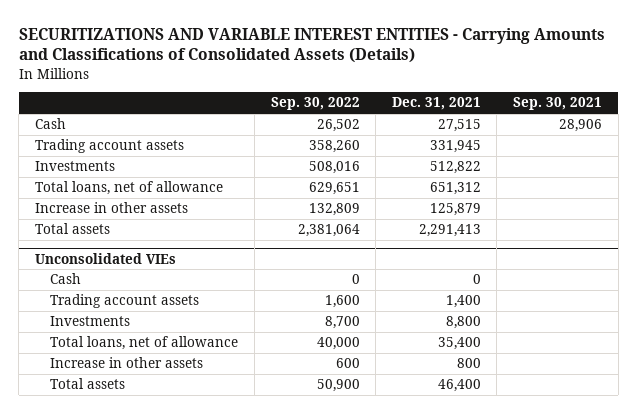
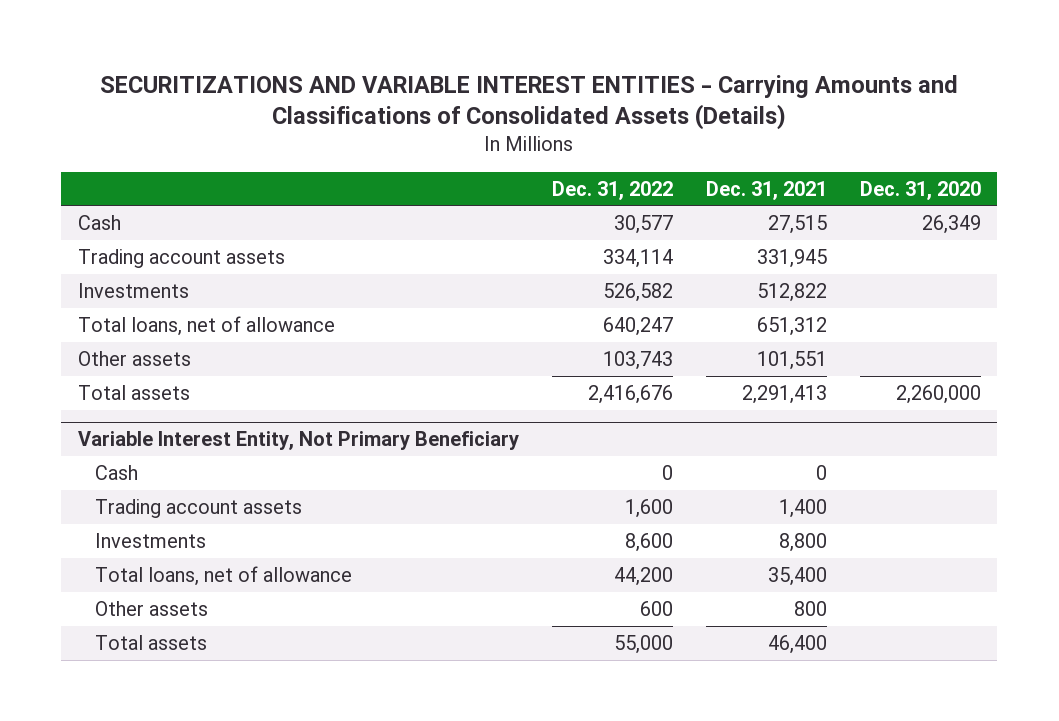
- | Sep. 30, 2022 | Dec. 31, 2021 | Sep. 30, 2021
+ | Dec. 31, 2022 | Dec. 31, 2021 | Dec. 31, 2020
- Increase in other assets | 132,809 | 125,879 |
+ Other assets | 103,743 | 101,551 |
- Unconsolidated VIEs
+ Variable Interest Entity, Not Primary Beneficiary
- Increase in other assets | 600 | 800 |
+ Other assets | 600 | 800 |

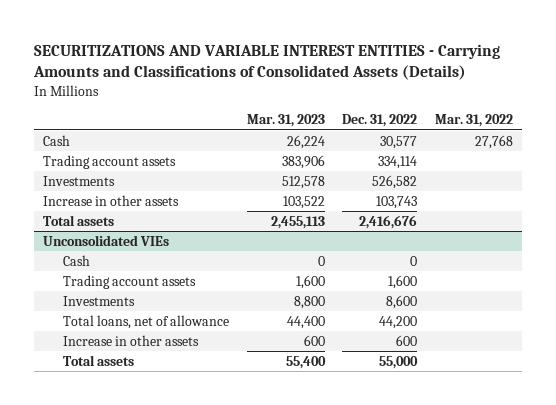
- | Dec. 31, 2022 | Dec. 31, 2021 | Dec. 31, 2020
+ | Mar. 31, 2023 | Dec. 31, 2022 | Mar. 31, 2022
- Total loans, net of allowance | 640,247 | 651,312 |
- Other assets | 103,743 | 101,551 |
+ Increase in other assets | 103,522 | 103,743 |
- Variable Interest Entity, Not Primary Beneficiary
+ Unconsolidated VIEs
- Other assets | 600 | 800 |
+ Increase in other assets | 600 | 600 |

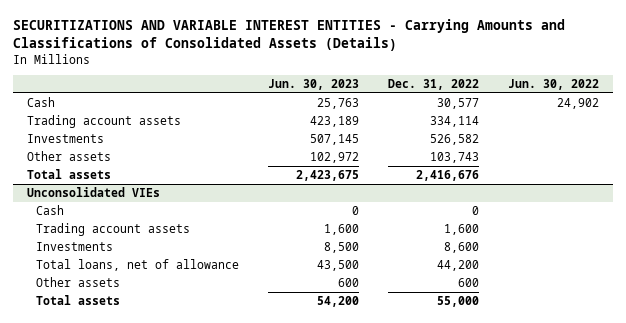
- | Mar. 31, 2023 | Dec. 31, 2022 | Mar. 31, 2022
+ | Jun. 30, 2023 | Dec. 31, 2022 | Jun. 30, 2022
- Increase in other assets | 103,522 | 103,743 |
+ Other assets | 102,972 | 103,743 |
@ Unconsolidated VIEs
- Increase in other assets | 600 | 600 |
+ Other assets | 600 | 600 |

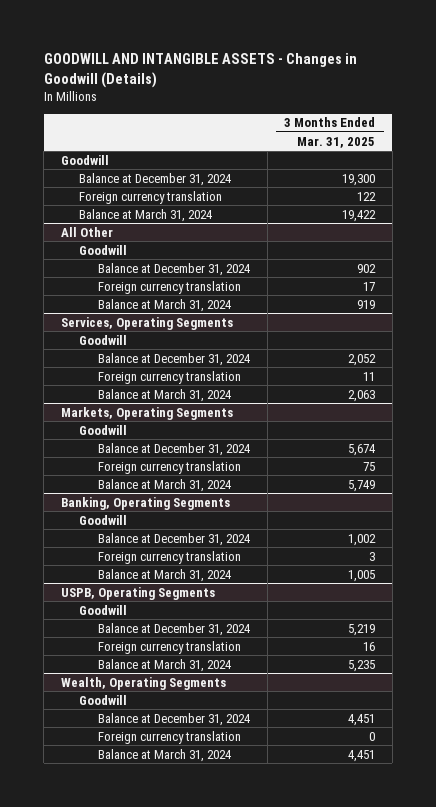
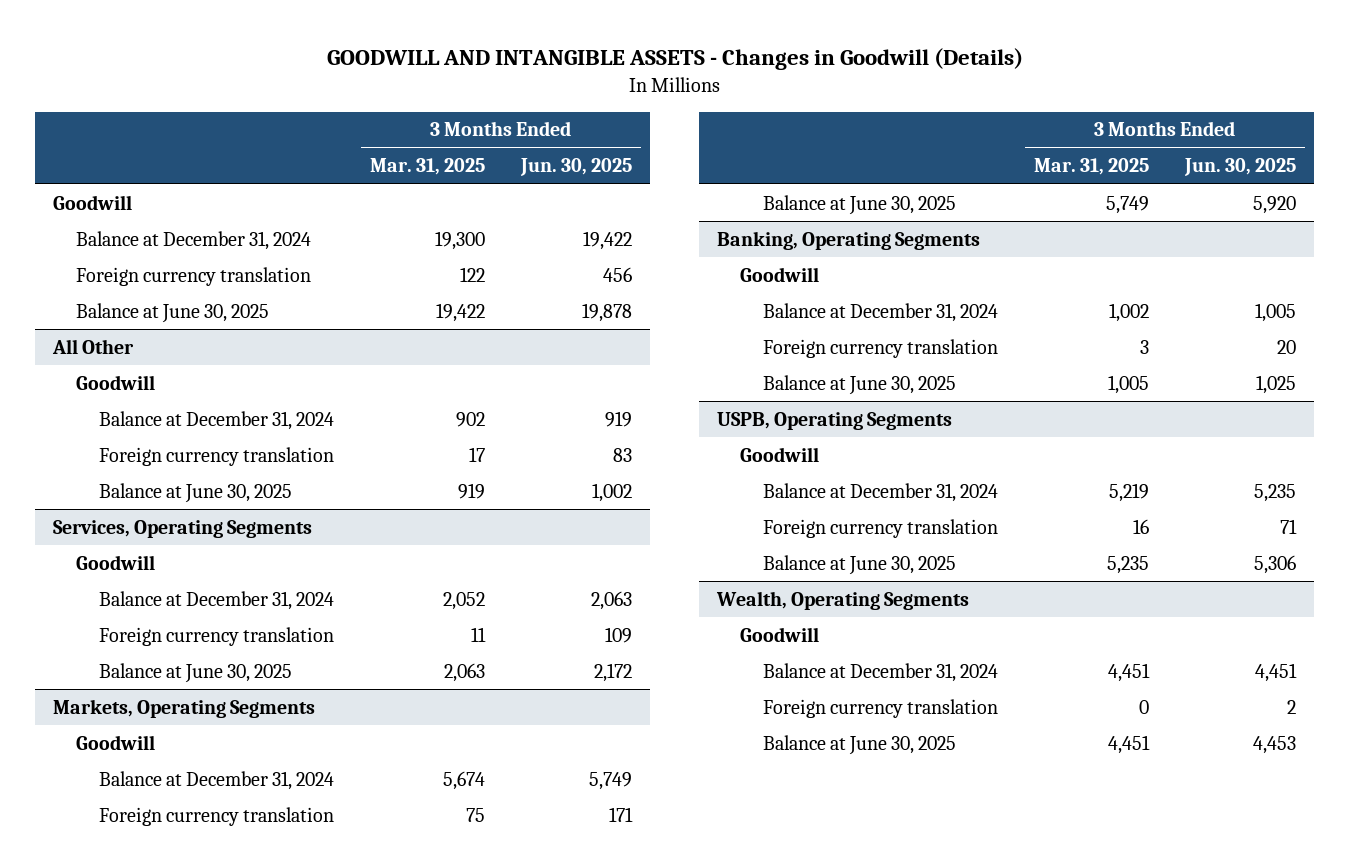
- | 3 Months Ended Mar. 31, 2025
+ | 3 Months Ended Mar. 31, 2025 | 3 Months Ended Jun. 30, 2025
- Balance at March 31, 2024 | 19,422
+ Balance at June 30, 2025 | 19,422 | 19,878
@ All Other
- Balance at March 31, 2024 | 919
+ Balance at June 30, 2025 | 919 | 1,002
@ Services, Operating Segments
- Balance at March 31, 2024 | 2,063
+ Balance at June 30, 2025 | 2,063 | 2,172
@ Markets, Operating Segments
- Balance at March 31, 2024 | 5,749
+ Balance at June 30, 2025 | 5,749 | 5,920
@ Banking, Operating Segments
- Balance at March 31, 2024 | 1,005
+ Balance at June 30, 2025 | 1,005 | 1,025
@ USPB, Operating Segments
- Balance at March 31, 2024 | 5,235
+ Balance at June 30, 2025 | 5,235 | 5,306
@ Wealth, Operating Segments
- Balance at March 31, 2024 | 4,451
+ Balance at June 30, 2025 | 4,451 | 4,453

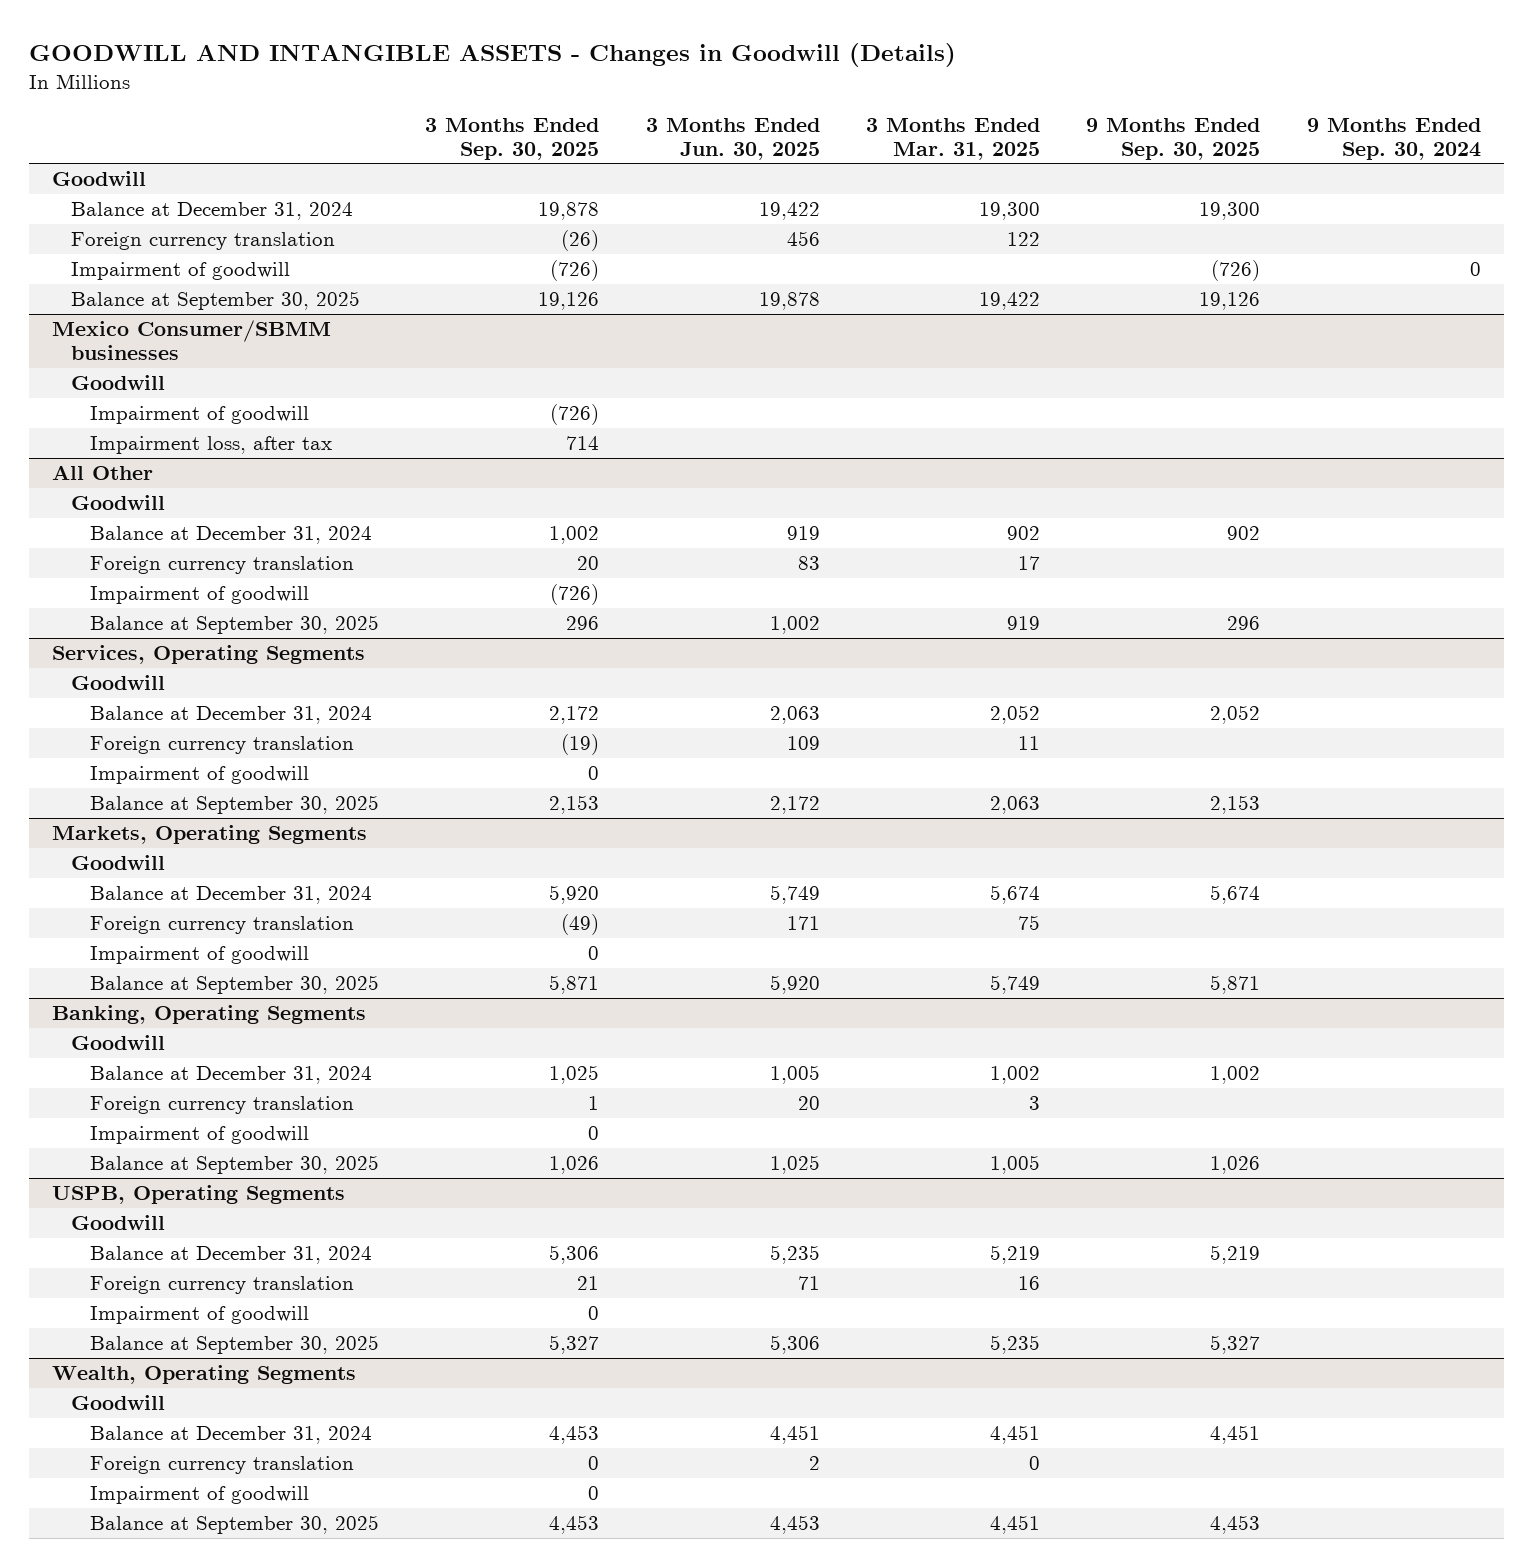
- | 3 Months Ended Mar. 31, 2025 | 3 Months Ended Jun. 30, 2025
+ | 3 Months Ended Sep. 30, 2025 | 3 Months Ended Jun. 30, 2025 | 3 Months Ended Mar. 31, 2025 | 9 Months Ended Sep. 30, 2025 | 9 Months Ended Sep. 30, 2024
- Balance at June 30, 2025 | 19,422 | 19,878
+ Impairment of goodwill | (726) | | | (726) | 0
+ Balance at September 30, 2025 | 19,126 | 19,878 | 19,422 | 19,126 |
+ Mexico Consumer/SBMM businesses
+ Goodwill
+ Impairment of goodwill | (726) | | | |
+ Impairment loss, after tax | 714 | | | |
@ All Other
- Balance at June 30, 2025 | 919 | 1,002
+ Impairment of goodwill | (726) | | | |
+ Balance at September 30, 2025 | 296 | 1,002 | 919 | 296 |
@ Services, Operating Segments
- Balance at June 30, 2025 | 2,063 | 2,172
+ Impairment of goodwill | 0 | | | |
+ Balance at September 30, 2025 | 2,153 | 2,172 | 2,063 | 2,153 |
@ Markets, Operating Segments
- Balance at June 30, 2025 | 5,749 | 5,920
+ Impairment of goodwill | 0 | | | |
+ Balance at September 30, 2025 | 5,871 | 5,920 | 5,749 | 5,871 |
@ Banking, Operating Segments
- Balance at June 30, 2025 | 1,005 | 1,025
+ Impairment of goodwill | 0 | | | |
+ Balance at September 30, 2025 | 1,026 | 1,025 | 1,005 | 1,026 |
@ USPB, Operating Segments
- Balance at June 30, 2025 | 5,235 | 5,306
+ Impairment of goodwill | 0 | | | |
+ Balance at September 30, 2025 | 5,327 | 5,306 | 5,235 | 5,327 |
@ Wealth, Operating Segments
- Balance at June 30, 2025 | 4,451 | 4,453
+ Impairment of goodwill | 0 | | | |
+ Balance at September 30, 2025 | 4,453 | 4,453 | 4,451 | 4,453 |

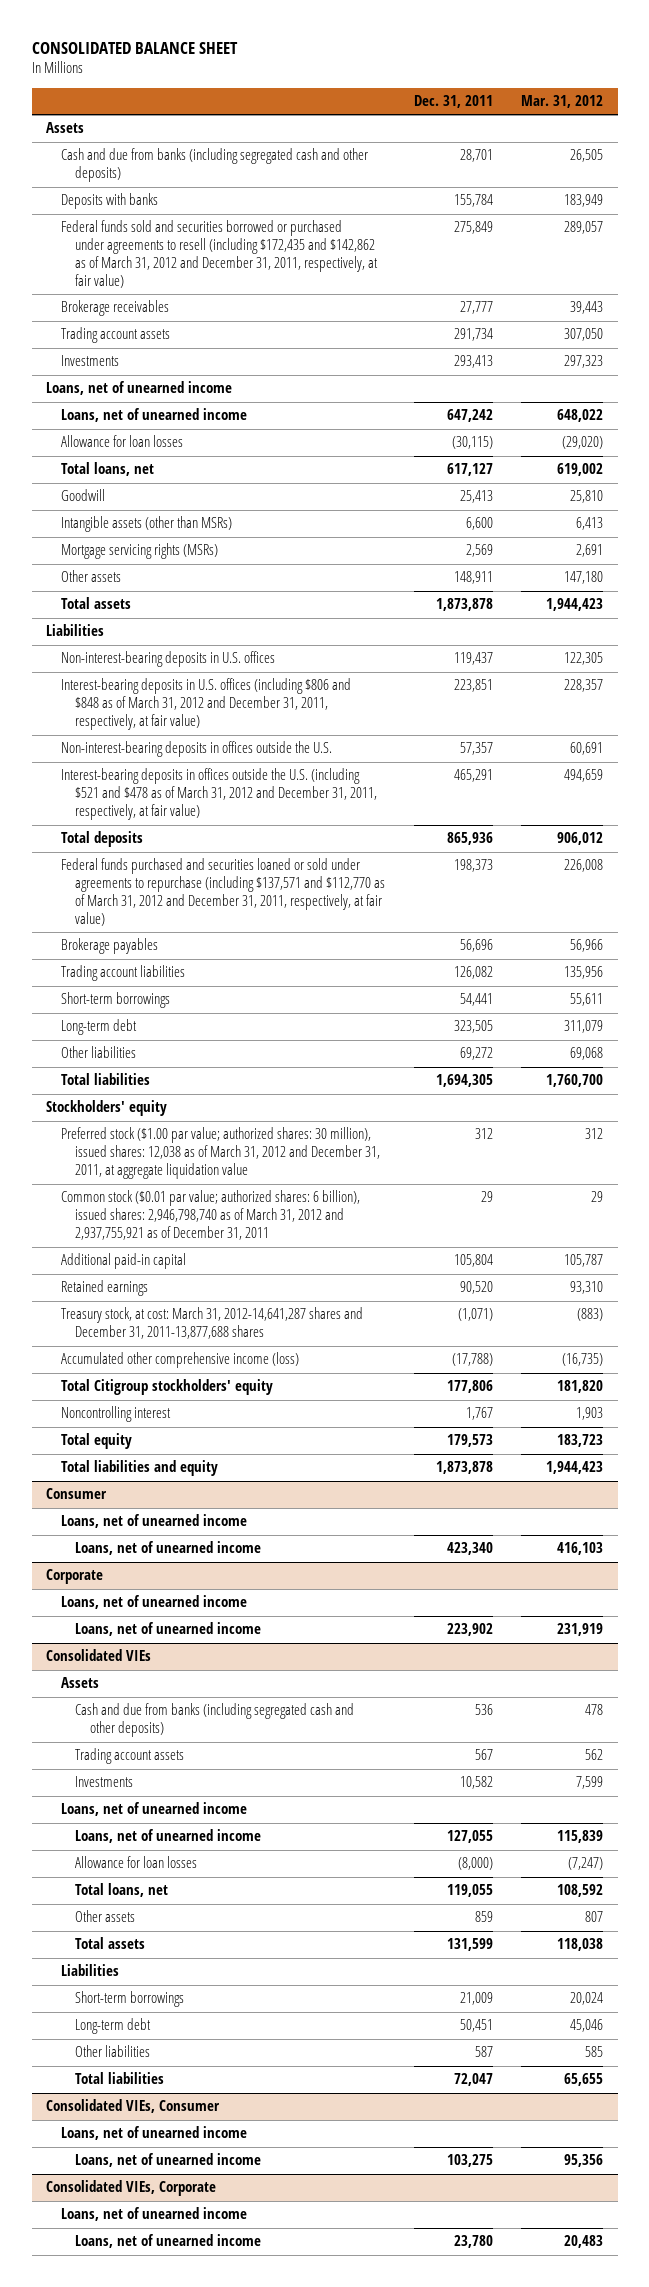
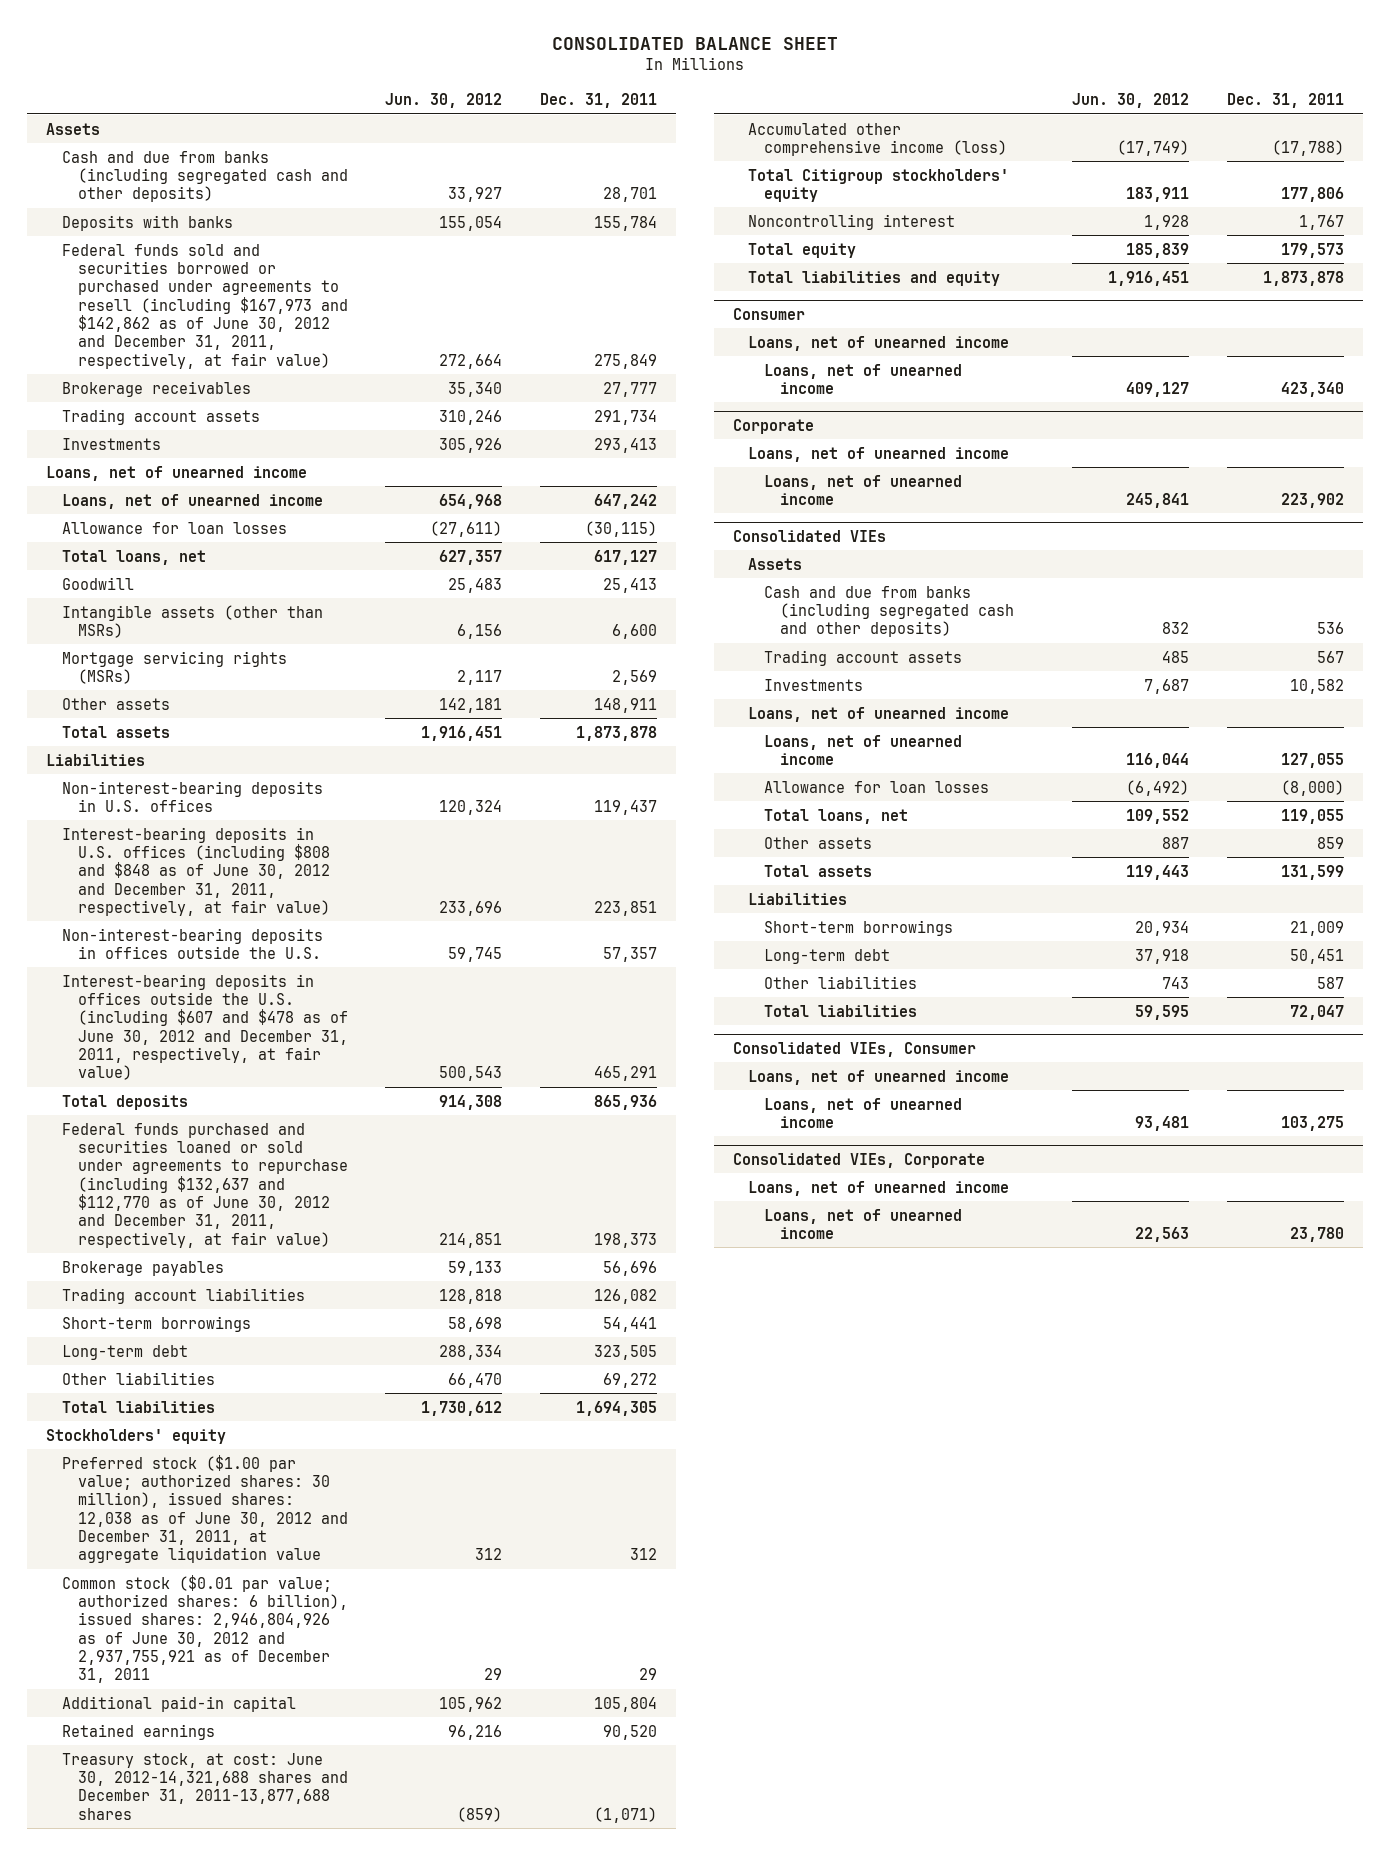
- | Dec. 31, 2011 | Mar. 31, 2012
+ | Jun. 30, 2012 | Dec. 31, 2011
- Federal funds sold and securities borrowed or purchased under agreements to resell (including $172,435 and $142,862 as of March 31, 2012 and December 31, 2011, respectively, at fair value) | 275,849 | 289,057
+ Federal funds sold and securities borrowed or purchased under agreements to resell (including $167,973 and $142,862 as of June 30, 2012 and December 31, 2011, respectively, at fair value) | 272,664 | 275,849
- Interest-bearing deposits in U.S. offices (including $806 and $848 as of March 31, 2012 and December 31, 2011, respectively, at fair value) | 223,851 | 228,357
+ Interest-bearing deposits in U.S. offices (including $808 and $848 as of June 30, 2012 and December 31, 2011, respectively, at fair value) | 233,696 | 223,851
- Interest-bearing deposits in offices outside the U.S. (including $521 and $478 as of March 31, 2012 and December 31, 2011, respectively, at fair value) | 465,291 | 494,659
+ Interest-bearing deposits in offices outside the U.S. (including $607 and $478 as of June 30, 2012 and December 31, 2011, respectively, at fair value) | 500,543 | 465,291
- Federal funds purchased and securities loaned or sold under agreements to repurchase (including $137,571 and $112,770 as of March 31, 2012 and December 31, 2011, respectively, at fair value) | 198,373 | 226,008
+ Federal funds purchased and securities loaned or sold under agreements to repurchase (including $132,637 and $112,770 as of June 30, 2012 and December 31, 2011, respectively, at fair value) | 214,851 | 198,373
- Preferred stock ($1.00 par value; authorized shares: 30 million), issued shares: 12,038 as of March 31, 2012 and December 31, 2011, at aggregate liquidation value | 312 | 312
- Common stock ($0.01 par value; authorized shares: 6 billion), issued shares: 2,946,798,740 as of March 31, 2012 and 2,937,755,921 as of December 31, 2011 | 29 | 29
+ Preferred stock ($1.00 par value; authorized shares: 30 million), issued shares: 12,038 as of June 30, 2012 and December 31, 2011, at aggregate liquidation value | 312 | 312
+ Common stock ($0.01 par value; authorized shares: 6 billion), issued shares: 2,946,804,926 as of June 30, 2012 and 2,937,755,921 as of December 31, 2011 | 29 | 29
- Treasury stock, at cost: March 31, 2012-14,641,287 shares and December 31, 2011-13,877,688 shares | (1,071) | (883)
+ Treasury stock, at cost: June 30, 2012-14,321,688 shares and December 31, 2011-13,877,688 shares | (859) | (1,071)

